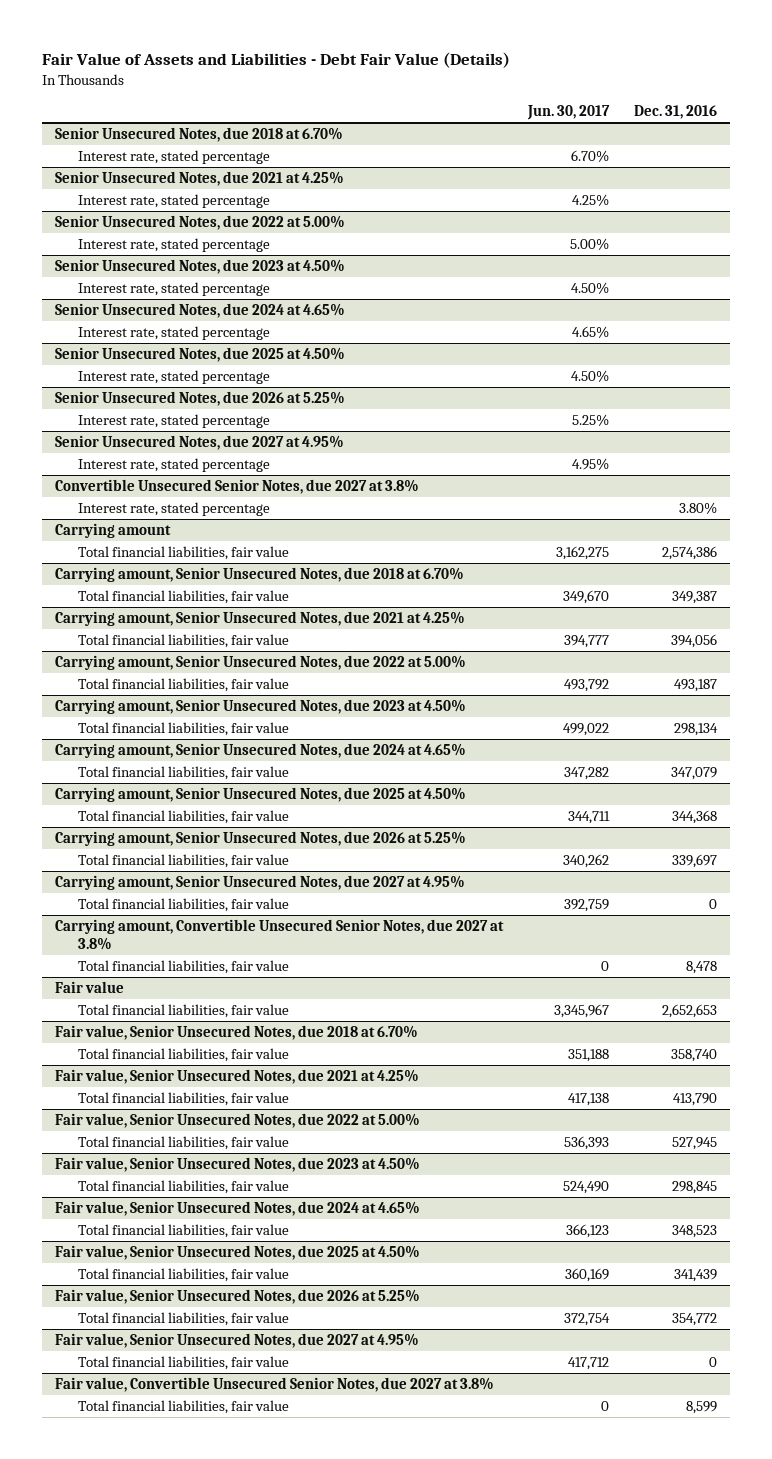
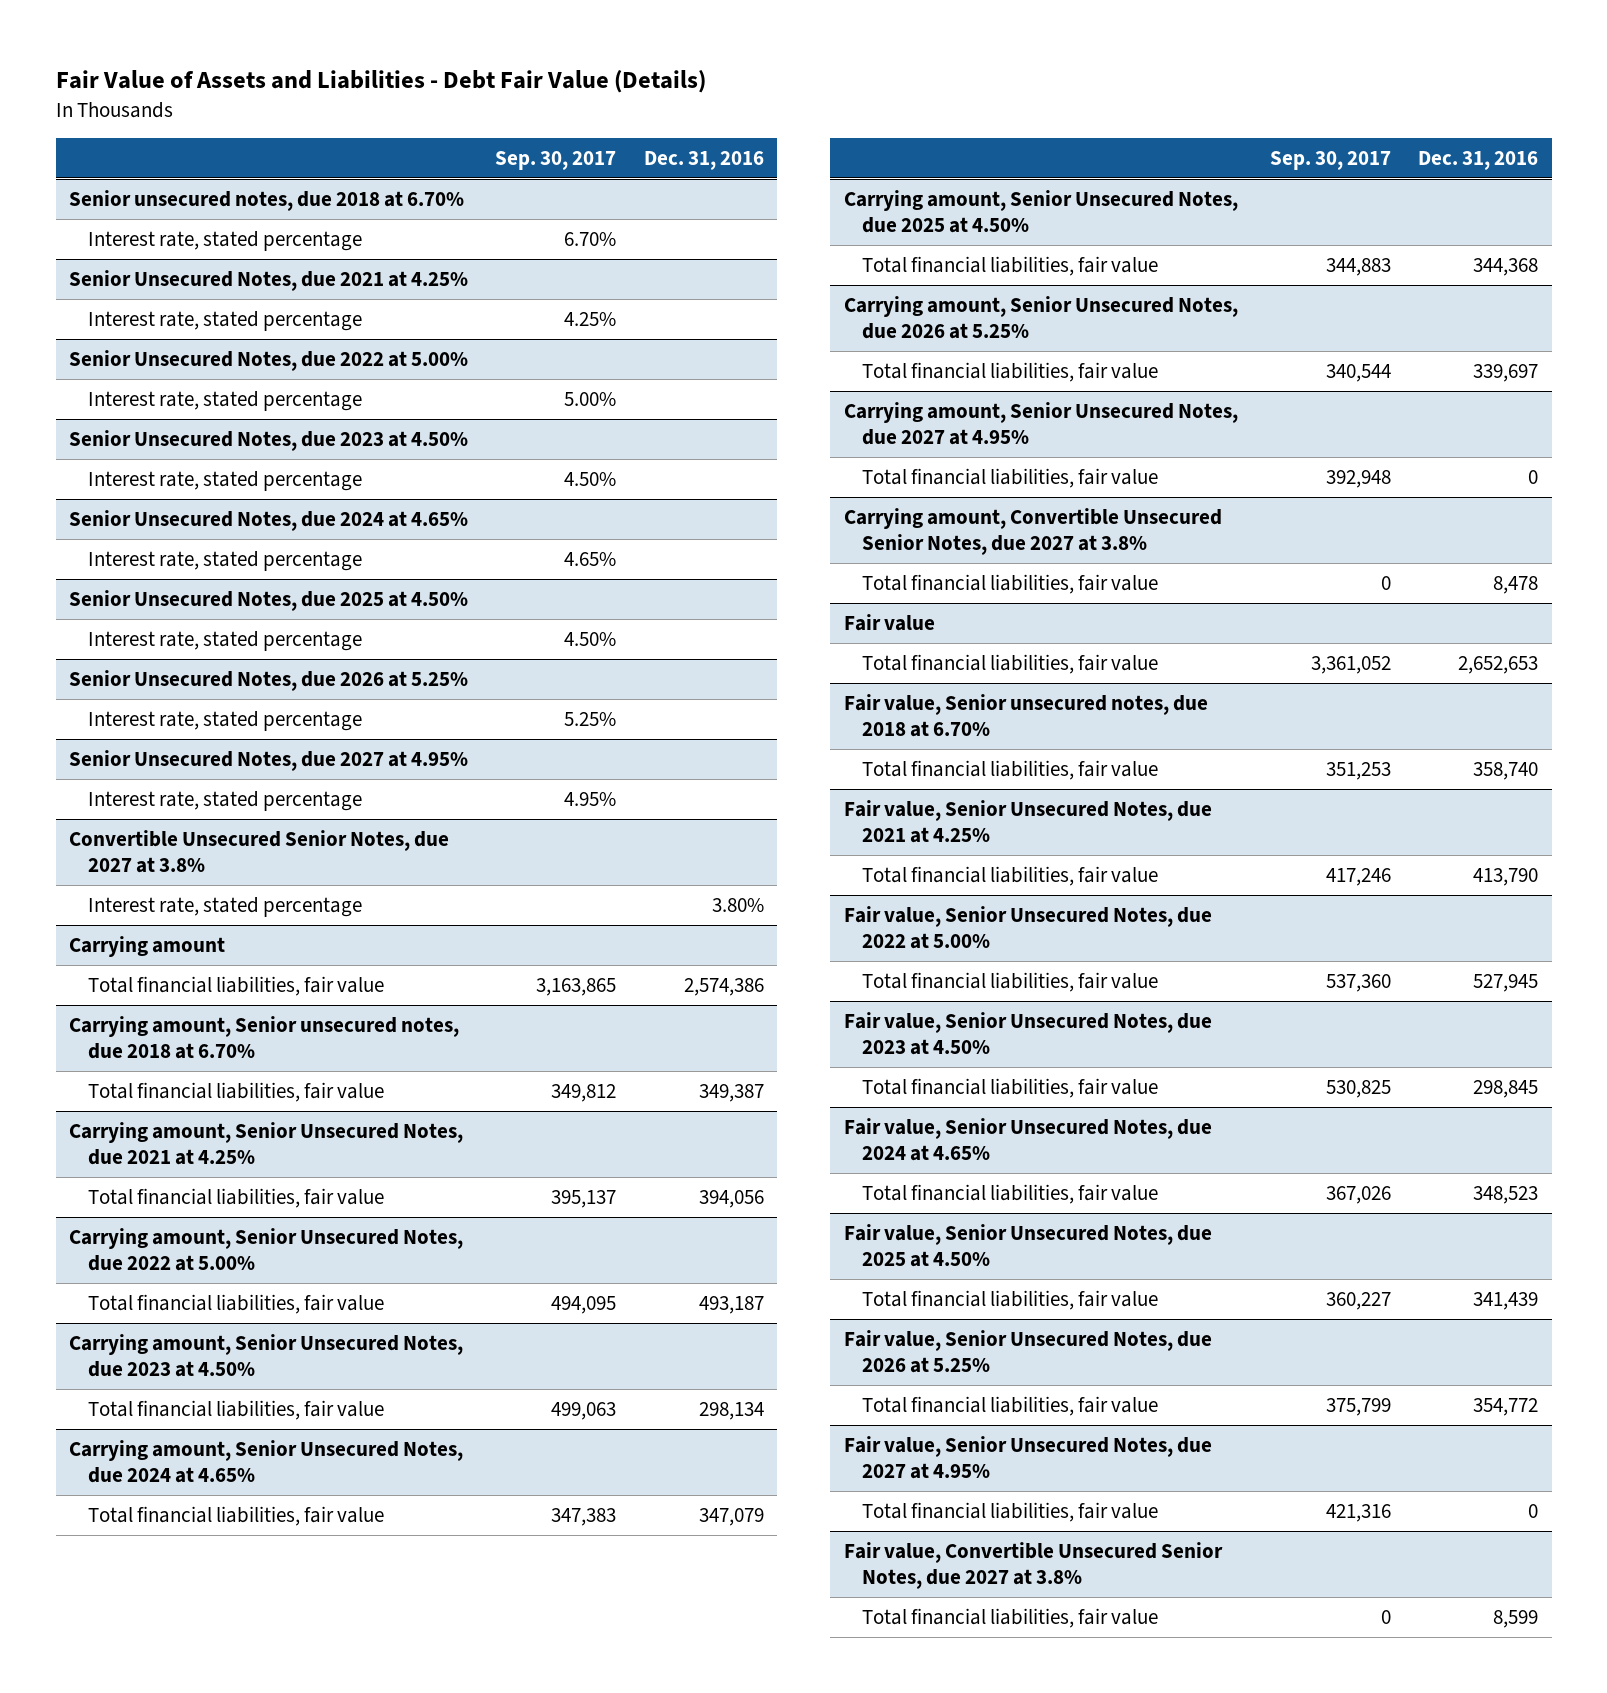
- | Jun. 30, 2017 | Dec. 31, 2016
+ | Sep. 30, 2017 | Dec. 31, 2016
- Senior Unsecured Notes, due 2018 at 6.70%
+ Senior unsecured notes, due 2018 at 6.70%
- Carrying amount, Senior Unsecured Notes, due 2018 at 6.70%
+ Carrying amount, Senior unsecured notes, due 2018 at 6.70%
- Fair value, Senior Unsecured Notes, due 2018 at 6.70%
+ Fair value, Senior unsecured notes, due 2018 at 6.70%

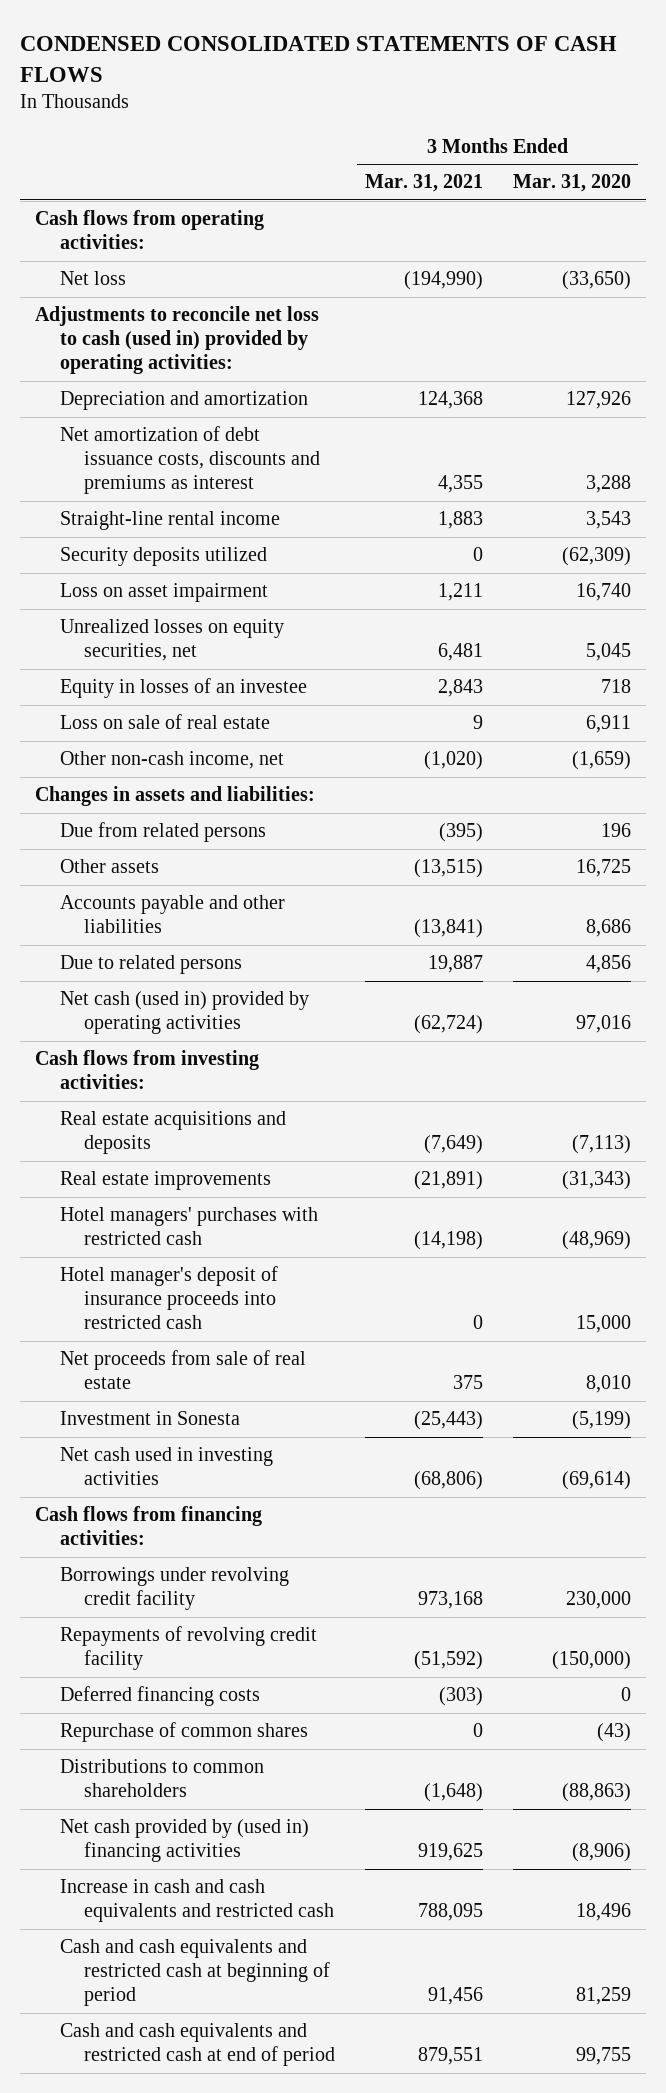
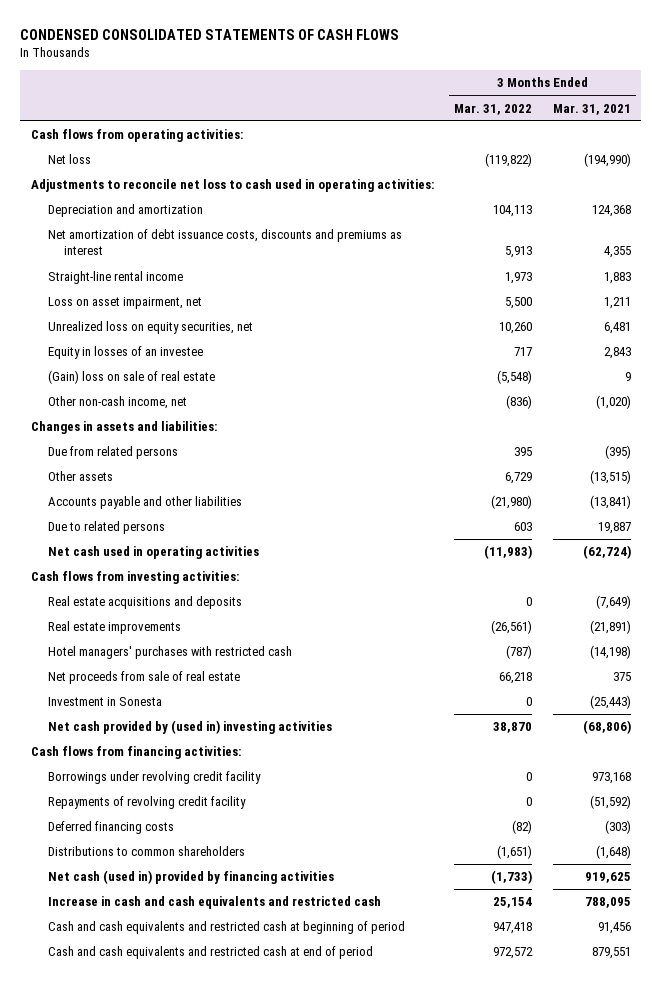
- | 3 Months Ended Mar. 31, 2021 | 3 Months Ended Mar. 31, 2020
+ | 3 Months Ended Mar. 31, 2022 | 3 Months Ended Mar. 31, 2021
- Adjustments to reconcile net loss to cash (used in) provided by operating activities:
+ Adjustments to reconcile net loss to cash used in operating activities:
- Security deposits utilized | 0 | (62,309)
- Loss on asset impairment | 1,211 | 16,740
- Unrealized losses on equity securities, net | 6,481 | 5,045
+ Loss on asset impairment, net | 5,500 | 1,211
+ Unrealized loss on equity securities, net | 10,260 | 6,481
- Loss on sale of real estate | 9 | 6,911
+ (Gain) loss on sale of real estate | (5,548) | 9
- Net cash (used in) provided by operating activities | (62,724) | 97,016
+ Net cash used in operating activities | (11,983) | (62,724)
- Hotel manager's deposit of insurance proceeds into restricted cash | 0 | 15,000
- Net cash used in investing activities | (68,806) | (69,614)
+ Net cash provided by (used in) investing activities | 38,870 | (68,806)
- Repurchase of common shares | 0 | (43)
- Net cash provided by (used in) financing activities | 919,625 | (8,906)
+ Net cash (used in) provided by financing activities | (1,733) | 919,625

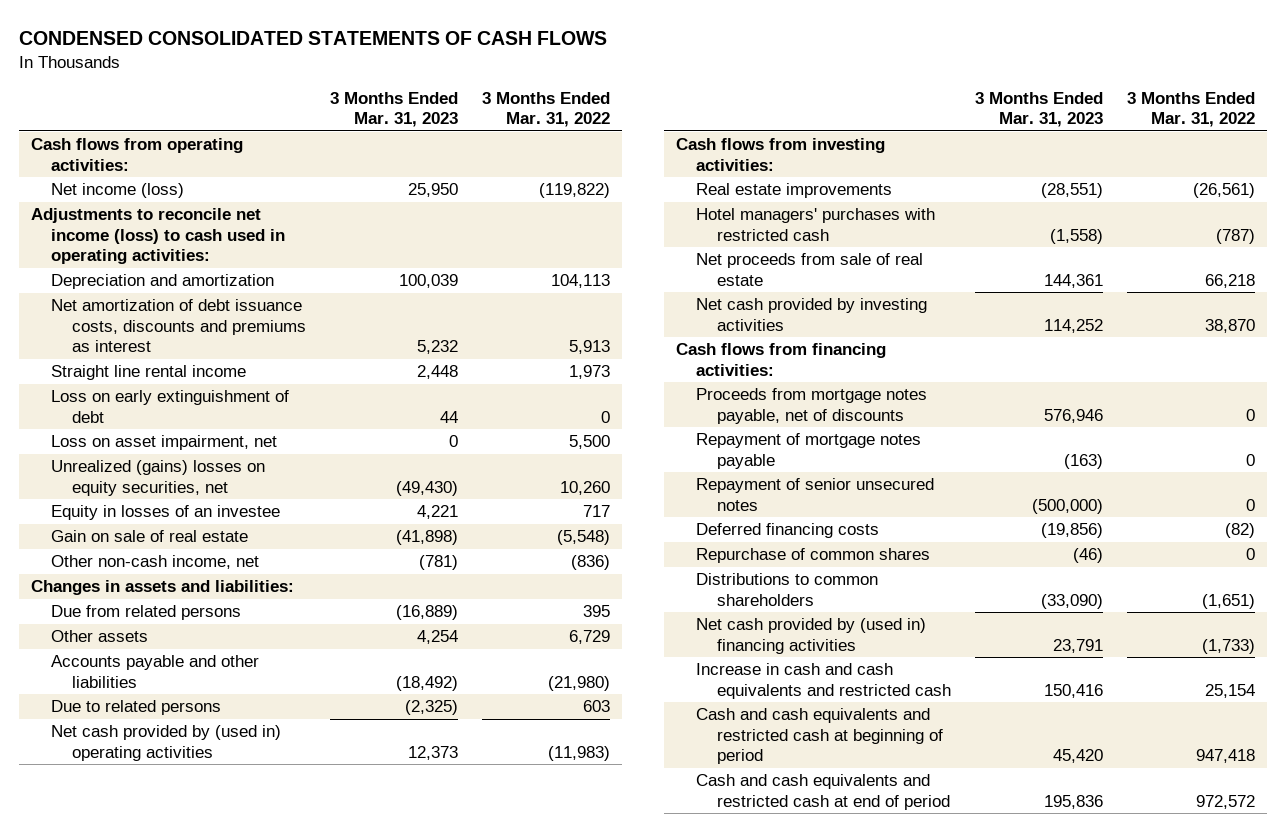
- | 3 Months Ended Mar. 31, 2022 | 3 Months Ended Mar. 31, 2021
+ | 3 Months Ended Mar. 31, 2023 | 3 Months Ended Mar. 31, 2022
- Net loss | (119,822) | (194,990)
- Adjustments to reconcile net loss to cash used in operating activities:
+ Net income (loss) | 25,950 | (119,822)
+ Adjustments to reconcile net income (loss) to cash used in operating activities:
- Straight-line rental income | 1,973 | 1,883
+ Straight line rental income | 2,448 | 1,973
+ Loss on early extinguishment of debt | 44 | 0
- Unrealized loss on equity securities, net | 10,260 | 6,481
+ Unrealized (gains) losses on equity securities, net | (49,430) | 10,260
- (Gain) loss on sale of real estate | (5,548) | 9
+ Gain on sale of real estate | (41,898) | (5,548)
- Net cash used in operating activities | (11,983) | (62,724)
+ Net cash provided by (used in) operating activities | 12,373 | (11,983)
- Real estate acquisitions and deposits | 0 | (7,649)
- Investment in Sonesta | 0 | (25,443)
- Net cash provided by (used in) investing activities | 38,870 | (68,806)
+ Net cash provided by investing activities | 114,252 | 38,870
- Borrowings under revolving credit facility | 0 | 973,168
- Repayments of revolving credit facility | 0 | (51,592)
+ Proceeds from mortgage notes payable, net of discounts | 576,946 | 0
+ Repayment of mortgage notes payable | (163) | 0
+ Repayment of senior unsecured notes | (500,000) | 0
+ Repurchase of common shares | (46) | 0
- Net cash (used in) provided by financing activities | (1,733) | 919,625
+ Net cash provided by (used in) financing activities | 23,791 | (1,733)

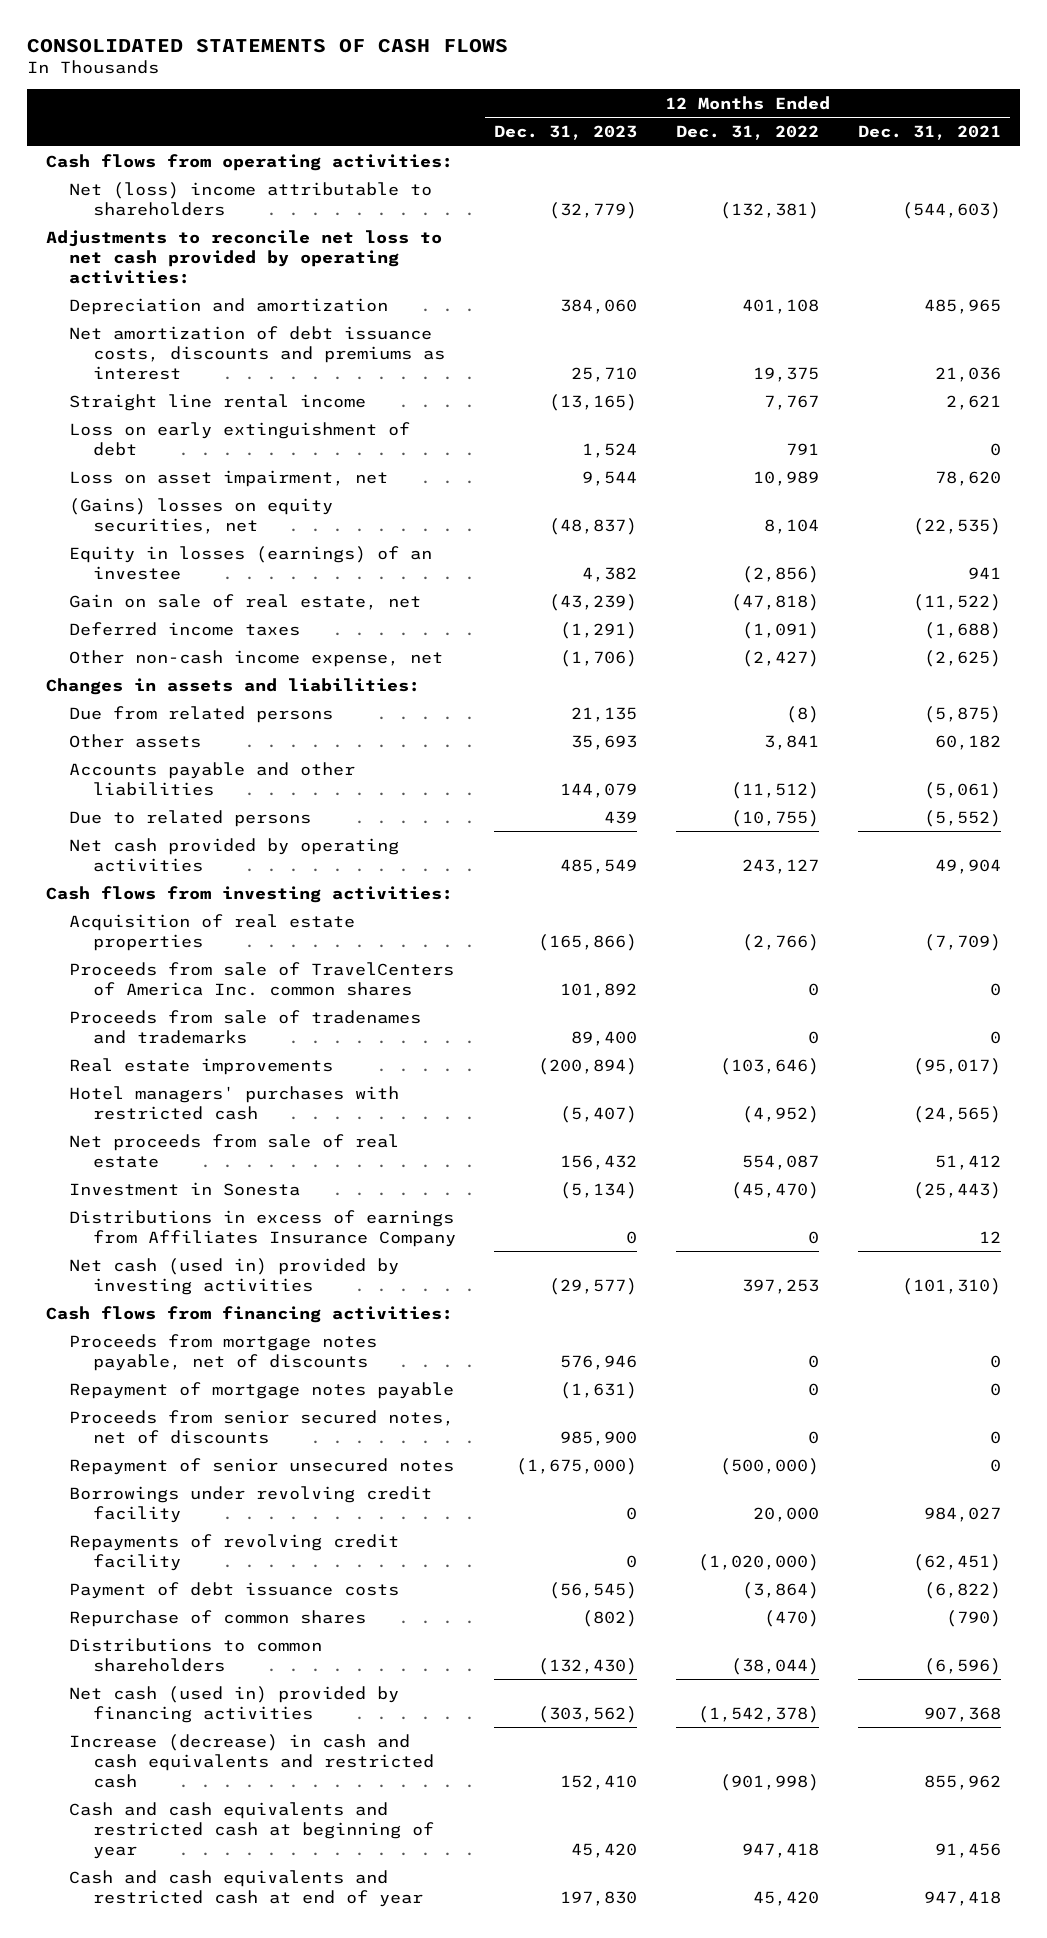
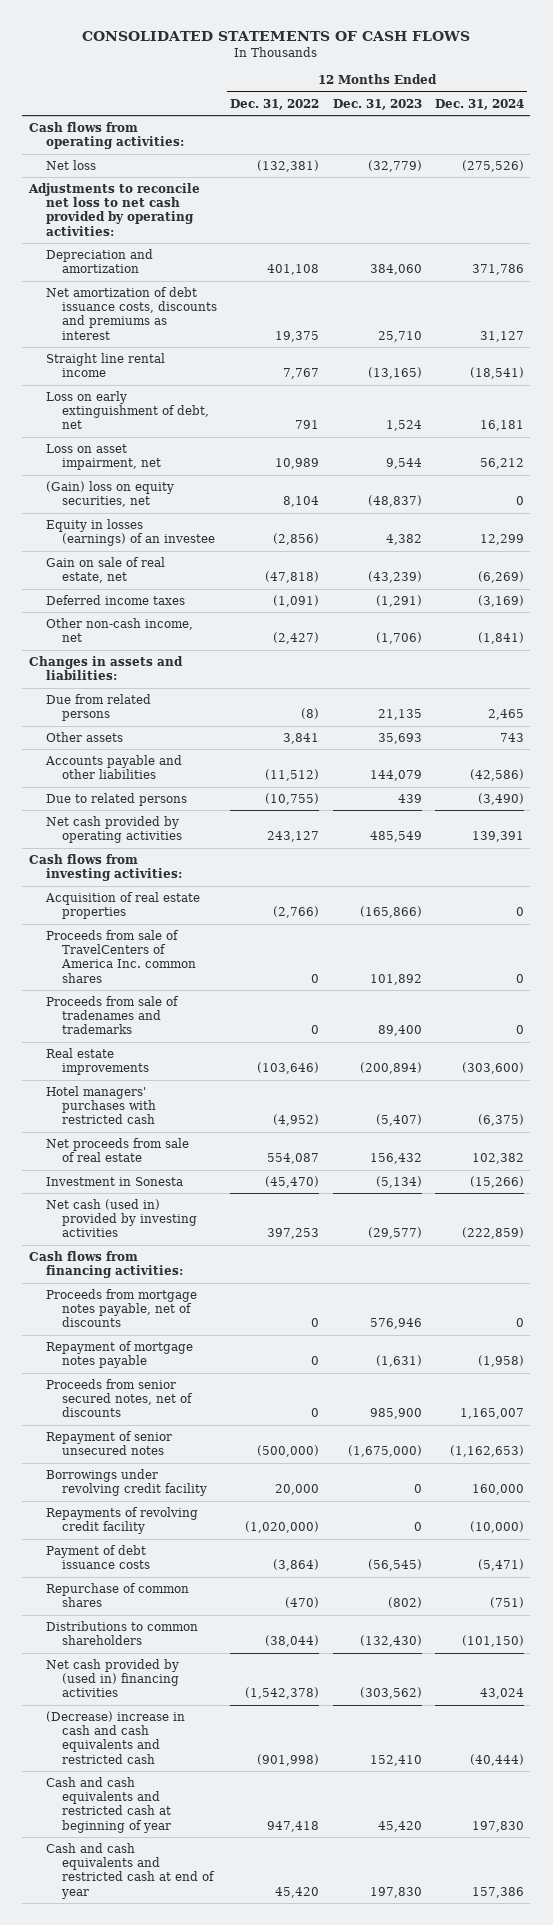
- | 12 Months Ended Dec. 31, 2023 | 12 Months Ended Dec. 31, 2022 | 12 Months Ended Dec. 31, 2021
+ | 12 Months Ended Dec. 31, 2022 | 12 Months Ended Dec. 31, 2023 | 12 Months Ended Dec. 31, 2024
- Net (loss) income attributable to shareholders | (32,779) | (132,381) | (544,603)
+ Net loss | (132,381) | (32,779) | (275,526)
- Loss on early extinguishment of debt | 1,524 | 791 | 0
+ Loss on early extinguishment of debt, net | 791 | 1,524 | 16,181
- (Gains) losses on equity securities, net | (48,837) | 8,104 | (22,535)
+ (Gain) loss on equity securities, net | 8,104 | (48,837) | 0
- Other non-cash income expense, net | (1,706) | (2,427) | (2,625)
+ Other non-cash income, net | (2,427) | (1,706) | (1,841)
- Distributions in excess of earnings from Affiliates Insurance Company | 0 | 0 | 12
- Net cash (used in) provided by financing activities | (303,562) | (1,542,378) | 907,368
- Increase (decrease) in cash and cash equivalents and restricted cash | 152,410 | (901,998) | 855,962
+ Net cash provided by (used in) financing activities | (1,542,378) | (303,562) | 43,024
+ (Decrease) increase in cash and cash equivalents and restricted cash | (901,998) | 152,410 | (40,444)

